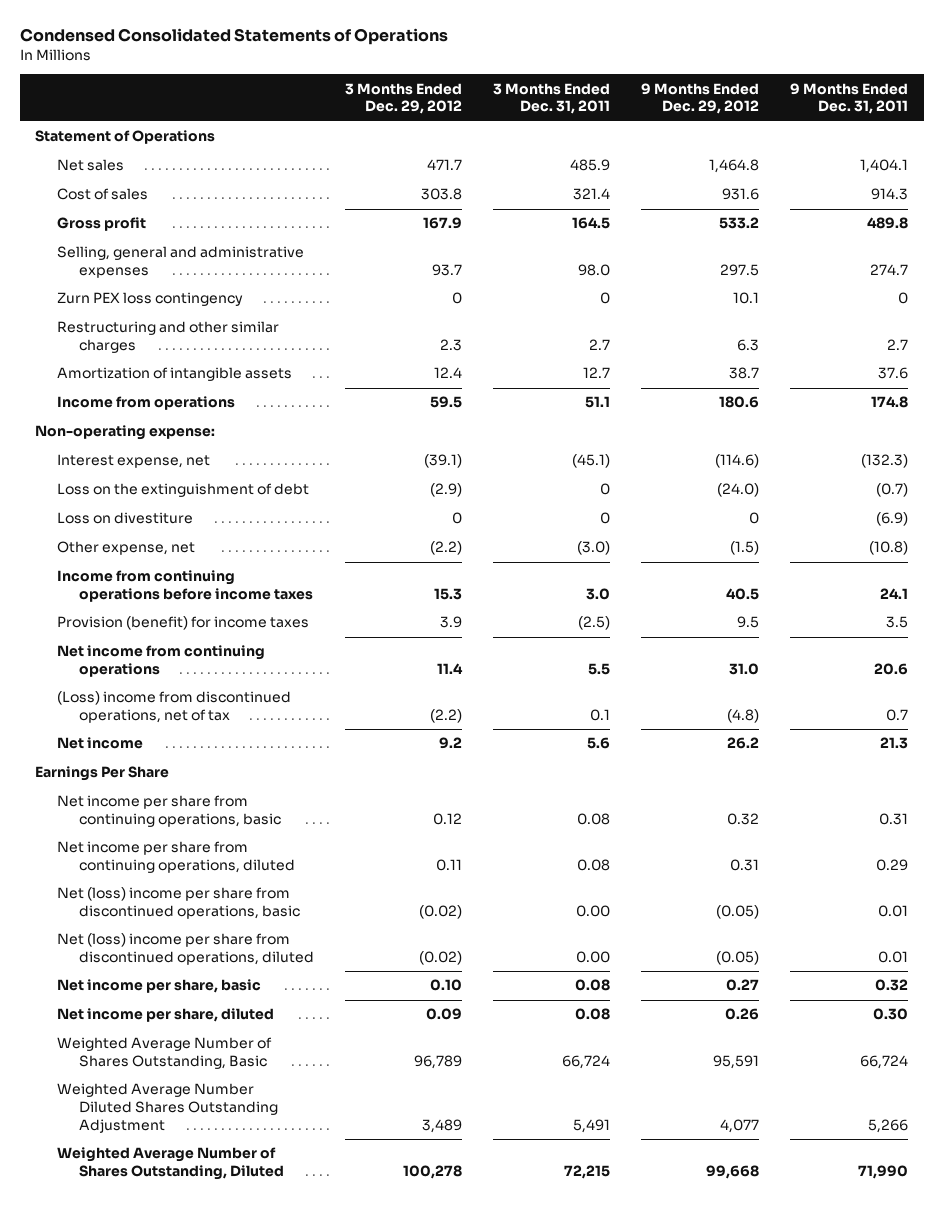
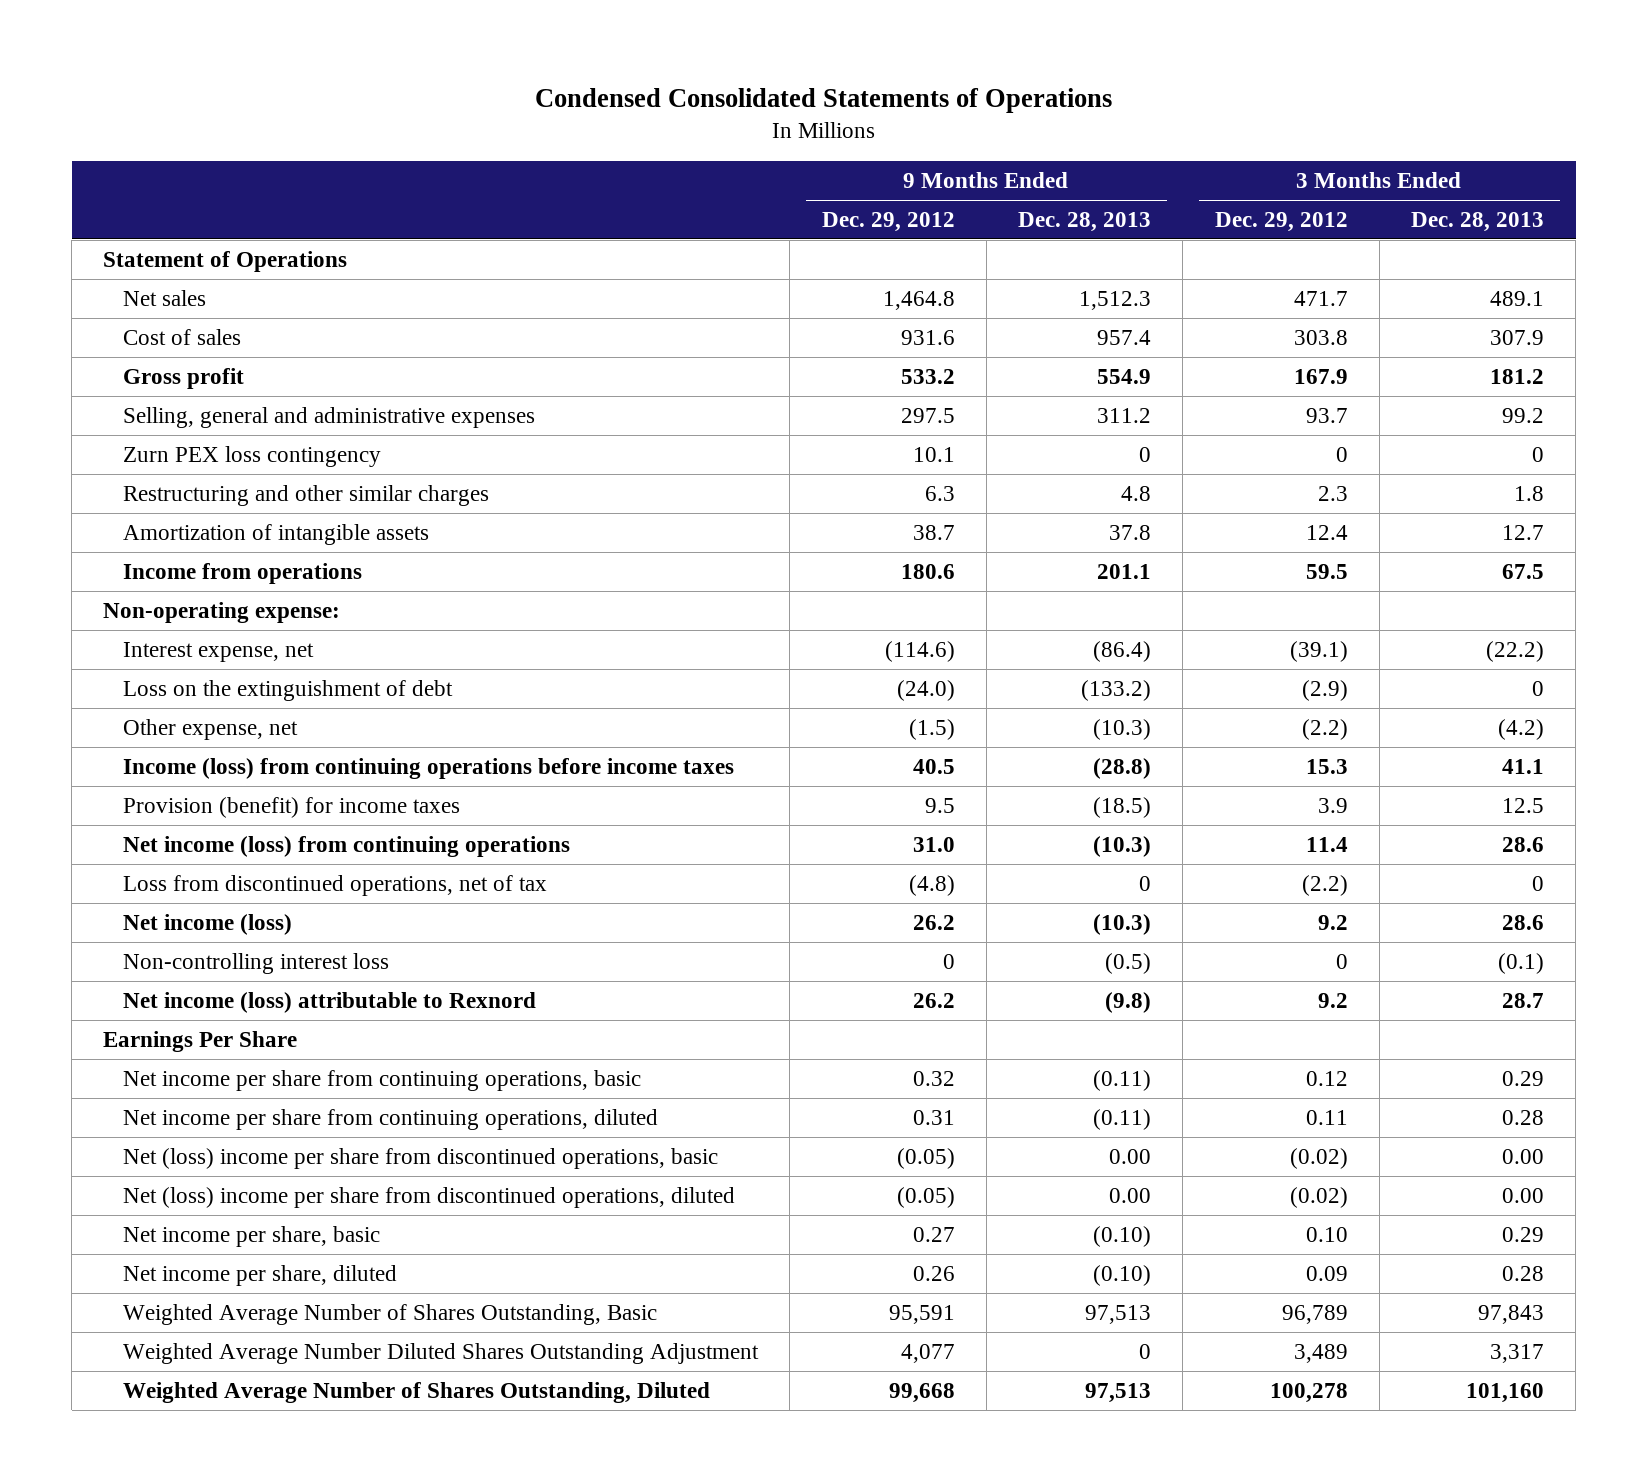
- | 3 Months Ended Dec. 29, 2012 | 3 Months Ended Dec. 31, 2011 | 9 Months Ended Dec. 29, 2012 | 9 Months Ended Dec. 31, 2011
+ | 9 Months Ended Dec. 29, 2012 | 9 Months Ended Dec. 28, 2013 | 3 Months Ended Dec. 29, 2012 | 3 Months Ended Dec. 28, 2013
- Loss on divestiture | 0 | 0 | 0 | (6.9)
- Income from continuing operations before income taxes | 15.3 | 3.0 | 40.5 | 24.1
+ Income (loss) from continuing operations before income taxes | 40.5 | (28.8) | 15.3 | 41.1
- Net income from continuing operations | 11.4 | 5.5 | 31.0 | 20.6
- (Loss) income from discontinued operations, net of tax | (2.2) | 0.1 | (4.8) | 0.7
- Net income | 9.2 | 5.6 | 26.2 | 21.3
+ Net income (loss) from continuing operations | 31.0 | (10.3) | 11.4 | 28.6
+ Loss from discontinued operations, net of tax | (4.8) | 0 | (2.2) | 0
+ Net income (loss) | 26.2 | (10.3) | 9.2 | 28.6
+ Non-controlling interest loss | 0 | (0.5) | 0 | (0.1)
+ Net income (loss) attributable to Rexnord | 26.2 | (9.8) | 9.2 | 28.7

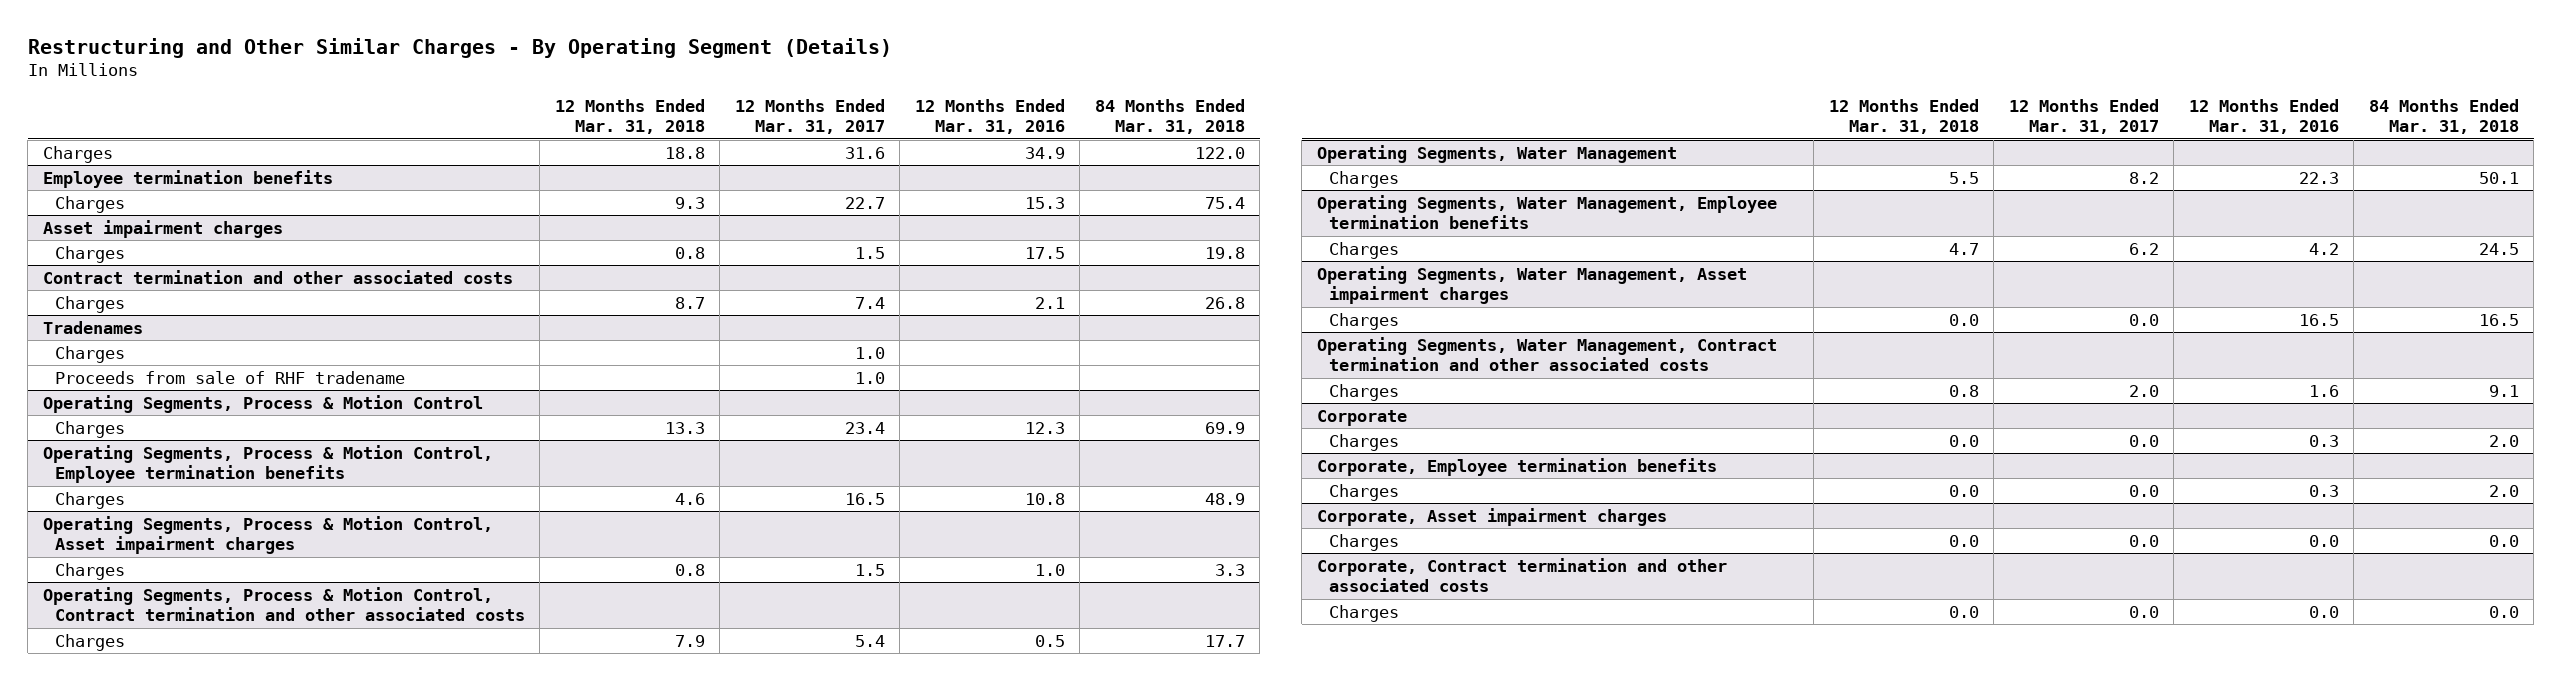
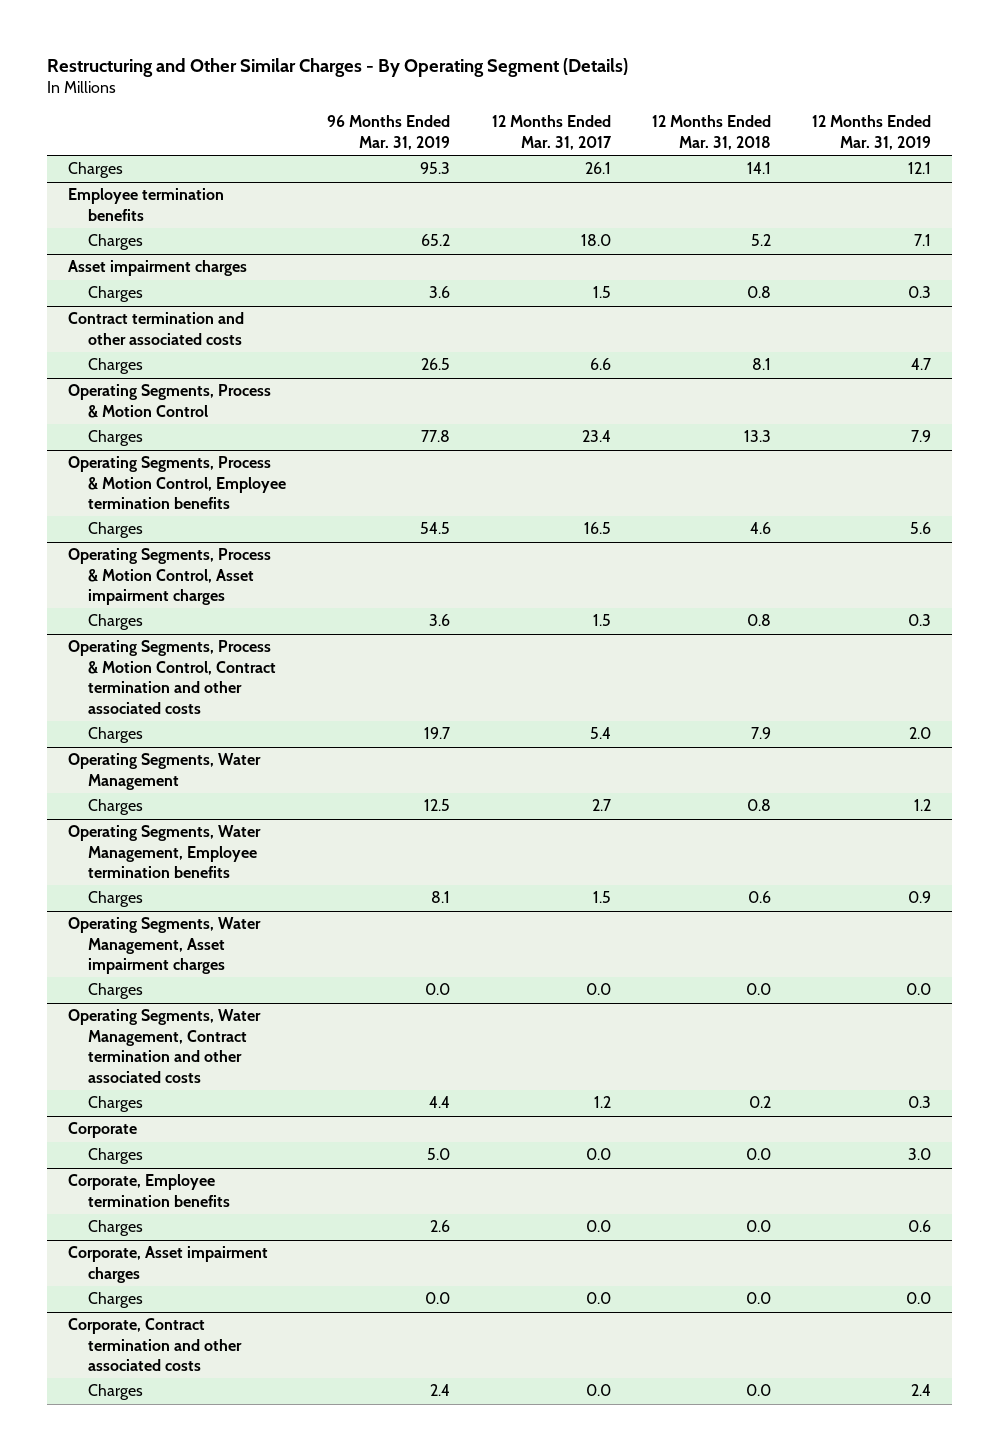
- | 12 Months Ended Mar. 31, 2018 | 12 Months Ended Mar. 31, 2017 | 12 Months Ended Mar. 31, 2016 | 84 Months Ended Mar. 31, 2018
+ | 96 Months Ended Mar. 31, 2019 | 12 Months Ended Mar. 31, 2017 | 12 Months Ended Mar. 31, 2018 | 12 Months Ended Mar. 31, 2019
- Charges | 18.8 | 31.6 | 34.9 | 122.0
+ Charges | 95.3 | 26.1 | 14.1 | 12.1
@ Employee termination benefits
- Charges | 9.3 | 22.7 | 15.3 | 75.4
+ Charges | 65.2 | 18.0 | 5.2 | 7.1
@ Contract termination and other associated costs
- Charges | 8.7 | 7.4 | 2.1 | 26.8
- Tradenames
- Charges | | 1.0 | |
- Proceeds from sale of RHF tradename | | 1.0 | |
@ Contract termination and other associated costs
+ Charges | 26.5 | 6.6 | 8.1 | 4.7
@ Operating Segments, Water Management
- Charges | 5.5 | 8.2 | 22.3 | 50.1
+ Charges | 12.5 | 2.7 | 0.8 | 1.2
@ Operating Segments, Water Management, Employee termination benefits
- Charges | 4.7 | 6.2 | 4.2 | 24.5
+ Charges | 8.1 | 1.5 | 0.6 | 0.9
@ Operating Segments, Water Management, Contract termination and other associated costs
- Charges | 0.8 | 2.0 | 1.6 | 9.1
+ Charges | 4.4 | 1.2 | 0.2 | 0.3

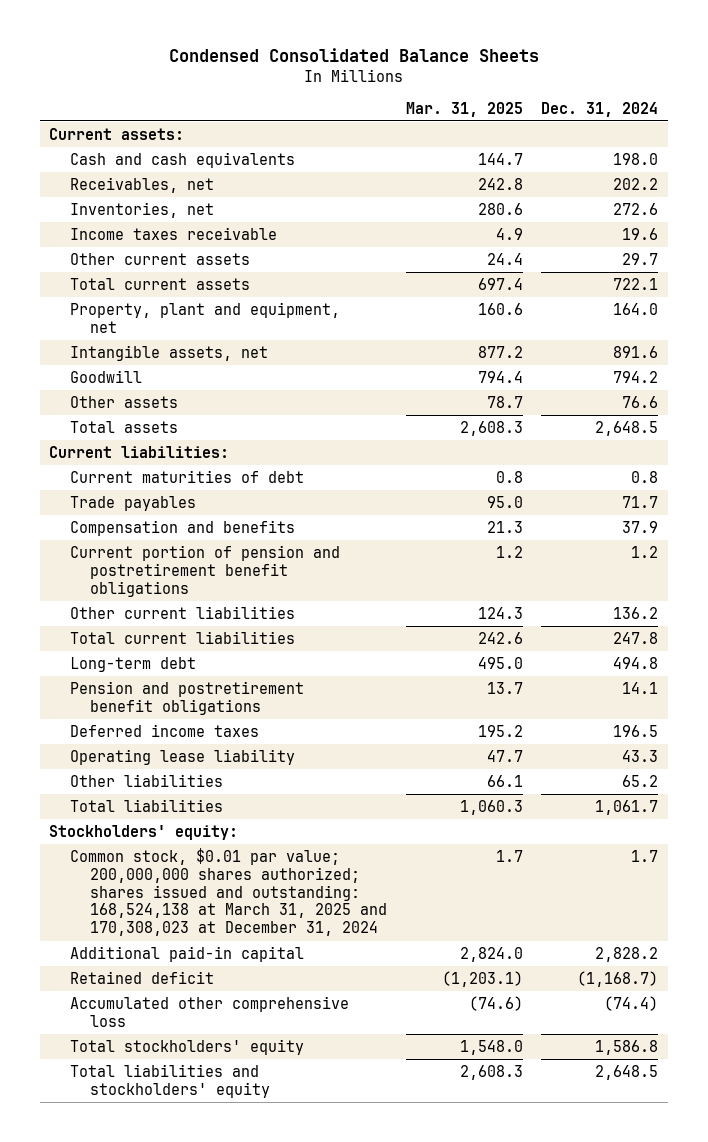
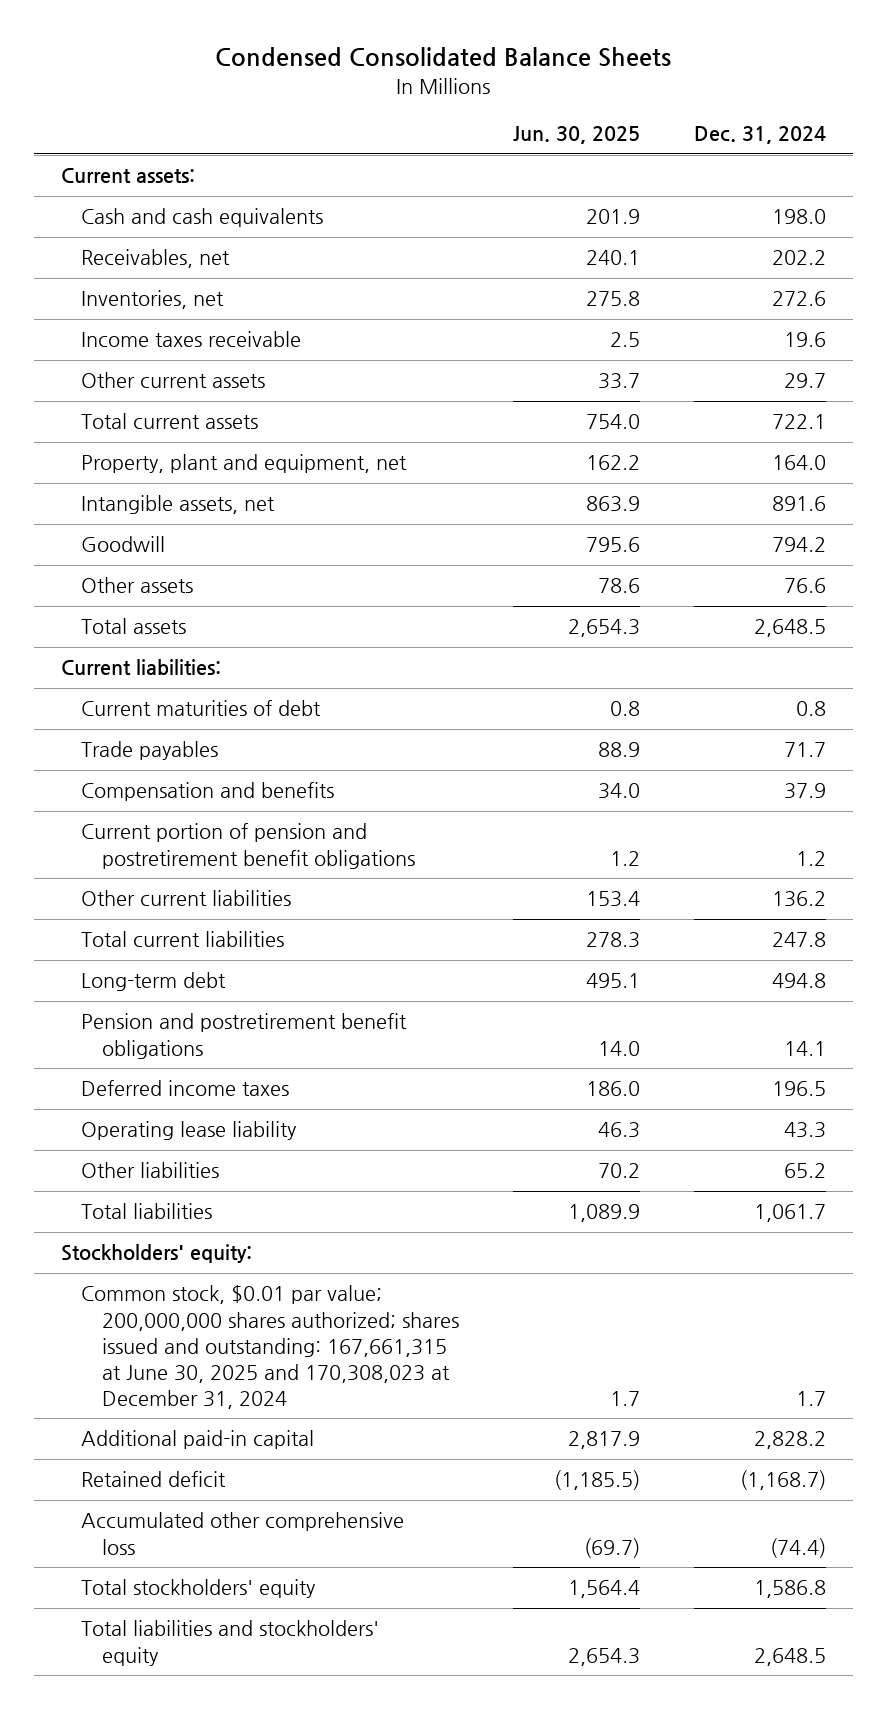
- | Mar. 31, 2025 | Dec. 31, 2024
+ | Jun. 30, 2025 | Dec. 31, 2024
- Common stock, $0.01 par value; 200,000,000 shares authorized; shares issued and outstanding: 168,524,138 at March 31, 2025 and 170,308,023 at December 31, 2024 | 1.7 | 1.7
+ Common stock, $0.01 par value; 200,000,000 shares authorized; shares issued and outstanding: 167,661,315 at June 30, 2025 and 170,308,023 at December 31, 2024 | 1.7 | 1.7

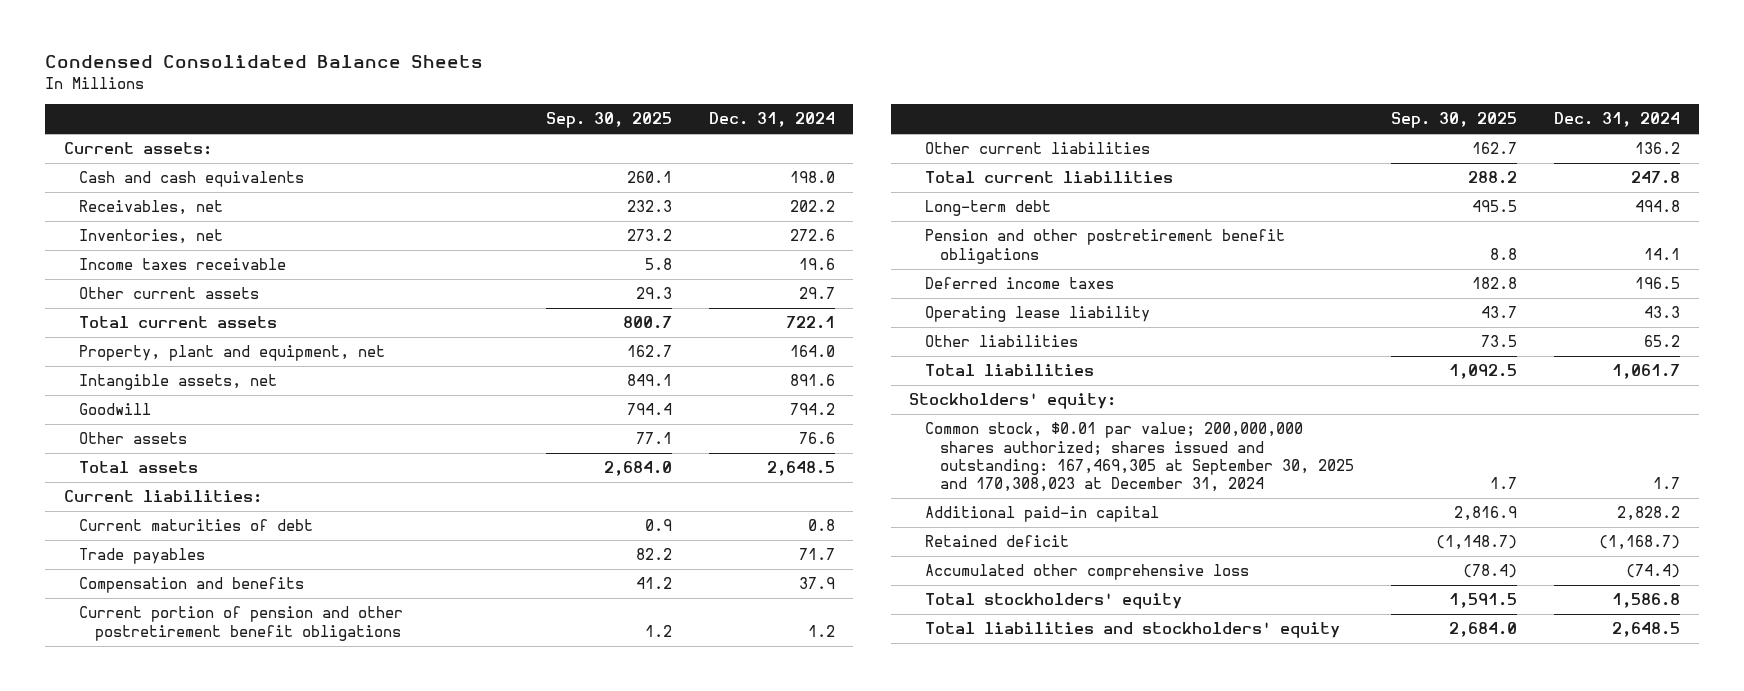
- | Jun. 30, 2025 | Dec. 31, 2024
+ | Sep. 30, 2025 | Dec. 31, 2024
- Current portion of pension and postretirement benefit obligations | 1.2 | 1.2
+ Current portion of pension and other postretirement benefit obligations | 1.2 | 1.2
- Pension and postretirement benefit obligations | 14.0 | 14.1
+ Pension and other postretirement benefit obligations | 8.8 | 14.1
- Common stock, $0.01 par value; 200,000,000 shares authorized; shares issued and outstanding: 167,661,315 at June 30, 2025 and 170,308,023 at December 31, 2024 | 1.7 | 1.7
+ Common stock, $0.01 par value; 200,000,000 shares authorized; shares issued and outstanding: 167,469,305 at September 30, 2025 and 170,308,023 at December 31, 2024 | 1.7 | 1.7

